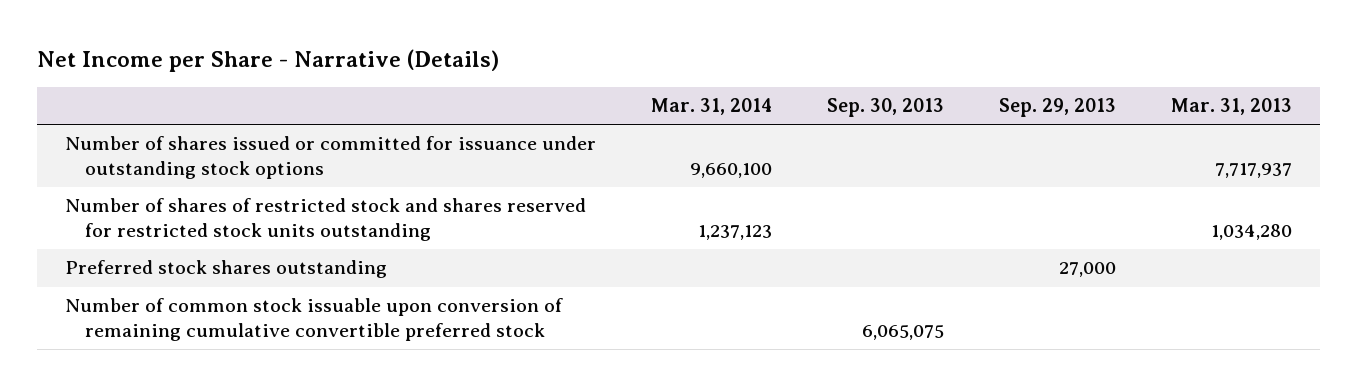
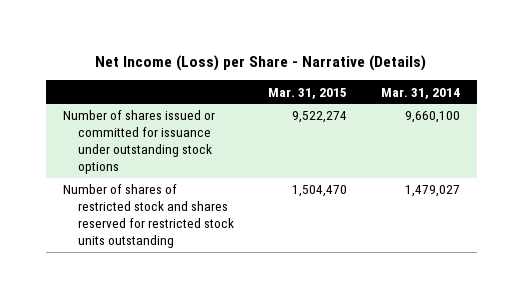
- Net Income per Share - Narrative (Details)
+ Net Income (Loss) per Share - Narrative (Details)
- | Mar. 31, 2014 | Sep. 30, 2013 | Sep. 29, 2013 | Mar. 31, 2013
+ | Mar. 31, 2015 | Mar. 31, 2014
- Number of shares of restricted stock and shares reserved for restricted stock units outstanding | 1,237,123 | | | 1,034,280
- Preferred stock shares outstanding | | | 27,000 |
- Number of common stock issuable upon conversion of remaining cumulative convertible preferred stock | | 6,065,075 | |
+ Number of shares of restricted stock and shares reserved for restricted stock units outstanding | 1,504,470 | 1,479,027

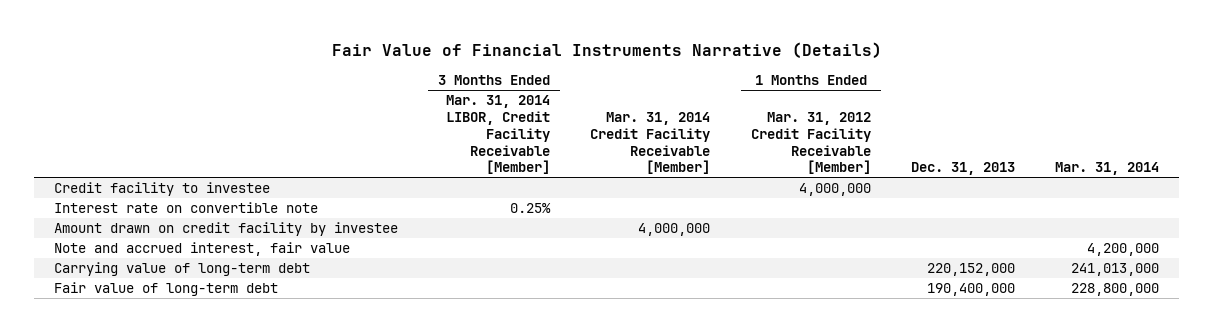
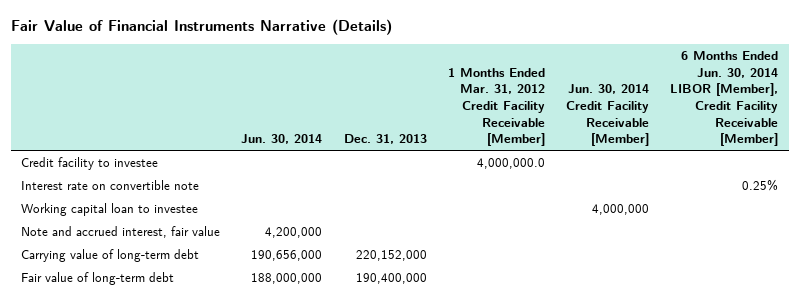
- | 3 Months Ended Mar. 31, 2014 LIBOR, Credit Facility Receivable [Member] | Mar. 31, 2014 Credit Facility Receivable [Member] | 1 Months Ended Mar. 31, 2012 Credit Facility Receivable [Member] | Dec. 31, 2013 | Mar. 31, 2014
+ | Jun. 30, 2014 | Dec. 31, 2013 | 1 Months Ended Mar. 31, 2012 Credit Facility Receivable [Member] | Jun. 30, 2014 Credit Facility Receivable [Member] | 6 Months Ended Jun. 30, 2014 LIBOR [Member], Credit Facility Receivable [Member]
- Credit facility to investee | | | 4,000,000 | |
+ Credit facility to investee | | | 4,000,000.0 | |
- Amount drawn on credit facility by investee | | 4,000,000 | | |
+ Working capital loan to investee | | | | 4,000,000 |

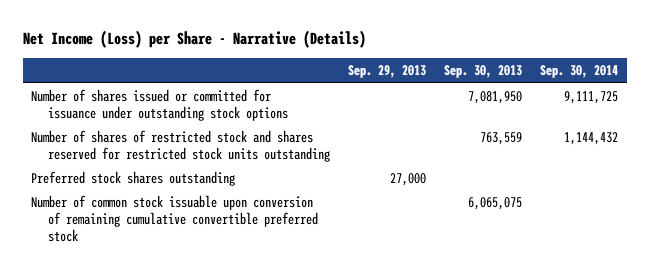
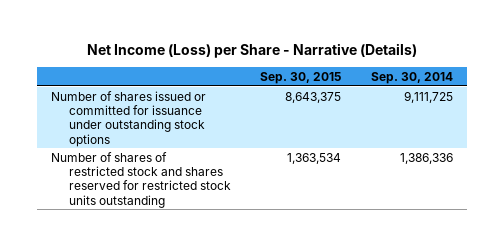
- | Sep. 29, 2013 | Sep. 30, 2013 | Sep. 30, 2014
+ | Sep. 30, 2015 | Sep. 30, 2014
- Number of shares of restricted stock and shares reserved for restricted stock units outstanding | | 763,559 | 1,144,432
- Preferred stock shares outstanding | 27,000 | |
- Number of common stock issuable upon conversion of remaining cumulative convertible preferred stock | | 6,065,075 |
+ Number of shares of restricted stock and shares reserved for restricted stock units outstanding | 1,363,534 | 1,386,336

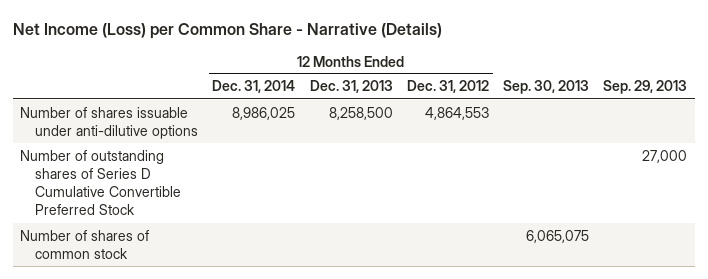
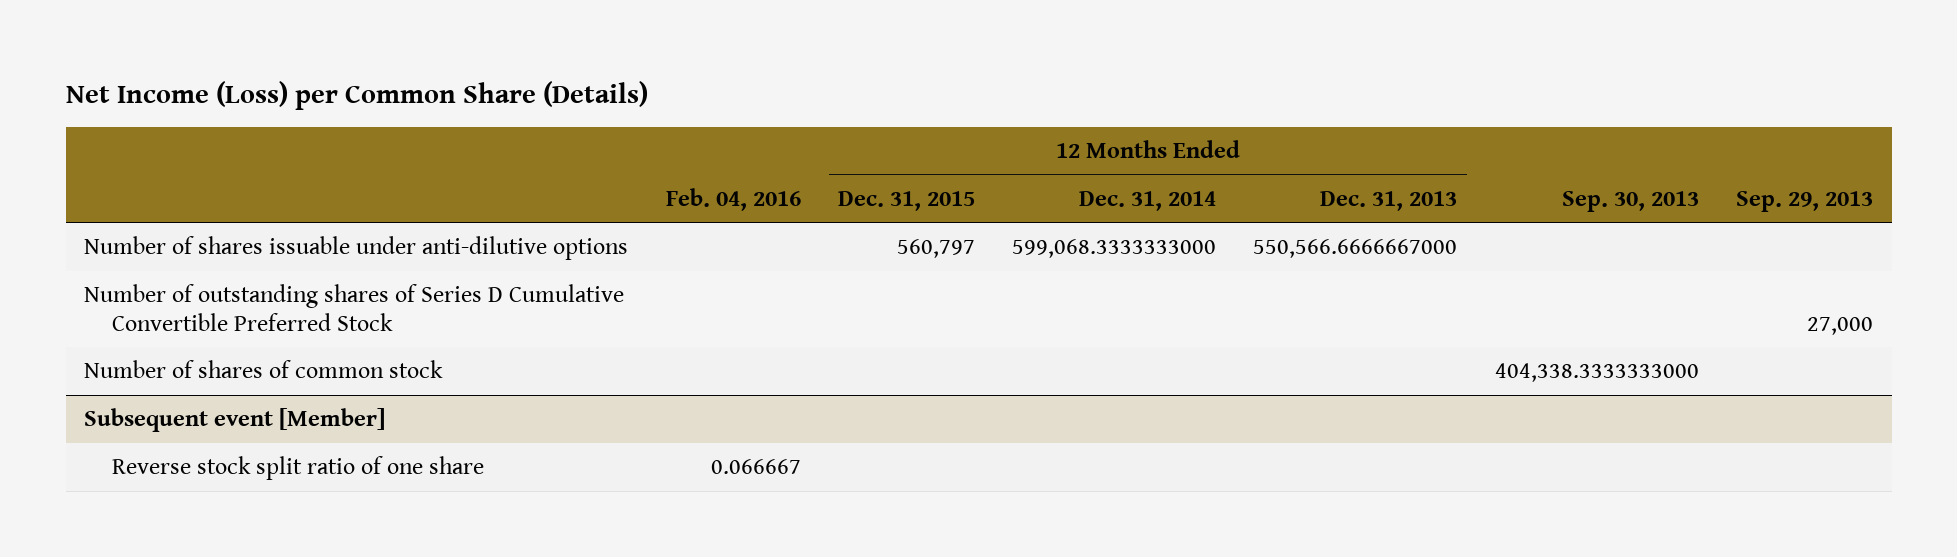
- Net Income (Loss) per Common Share - Narrative (Details)
+ Net Income (Loss) per Common Share (Details)
- | 12 Months Ended Dec. 31, 2014 | 12 Months Ended Dec. 31, 2013 | 12 Months Ended Dec. 31, 2012 | Sep. 30, 2013 | Sep. 29, 2013
+ | Feb. 04, 2016 | 12 Months Ended Dec. 31, 2015 | 12 Months Ended Dec. 31, 2014 | 12 Months Ended Dec. 31, 2013 | Sep. 30, 2013 | Sep. 29, 2013
- Number of shares issuable under anti-dilutive options | 8,986,025 | 8,258,500 | 4,864,553 | |
+ Number of shares issuable under anti-dilutive options | | 560,797 | 599,068.3333333000 | 550,566.6666667000 | |
- Number of shares of common stock | | | | 6,065,075 |
+ Number of shares of common stock | | | | | 404,338.3333333000 |
+ Subsequent event [Member]
+ Reverse stock split ratio of one share | 0.066667 | | | | |

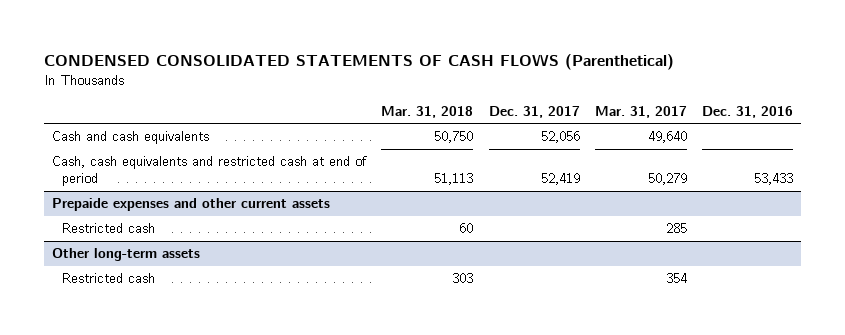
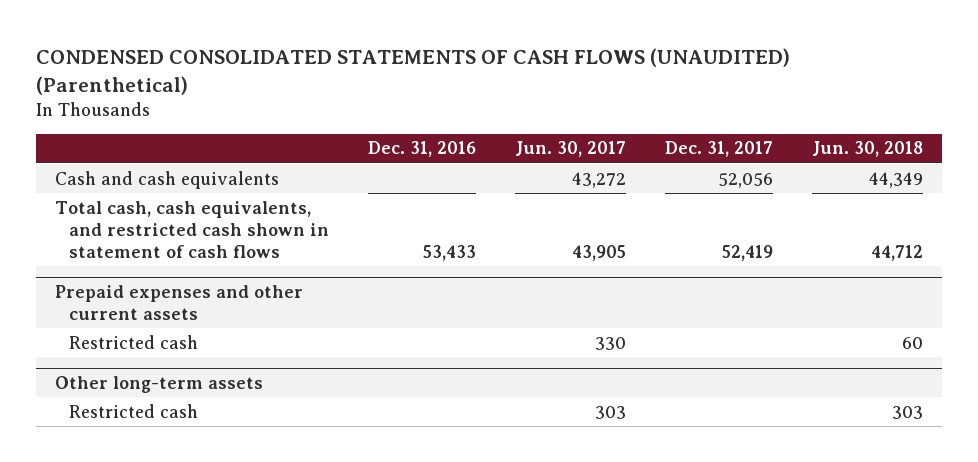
- CONDENSED CONSOLIDATED STATEMENTS OF CASH FLOWS (Parenthetical)
+ CONDENSED CONSOLIDATED STATEMENTS OF CASH FLOWS (UNAUDITED) (Parenthetical)
- | Mar. 31, 2018 | Dec. 31, 2017 | Mar. 31, 2017 | Dec. 31, 2016
+ | Dec. 31, 2016 | Jun. 30, 2017 | Dec. 31, 2017 | Jun. 30, 2018
- Cash, cash equivalents and restricted cash at end of period | 51,113 | 52,419 | 50,279 | 53,433
- Prepaide expenses and other current assets
+ Total cash, cash equivalents, and restricted cash shown in statement of cash flows | 53,433 | 43,905 | 52,419 | 44,712
+ Prepaid expenses and other current assets

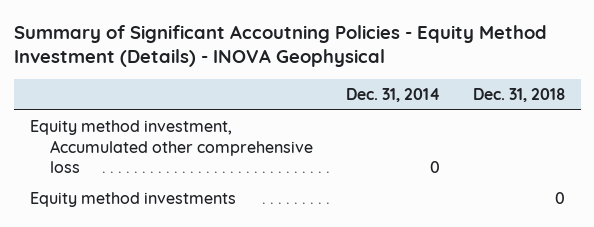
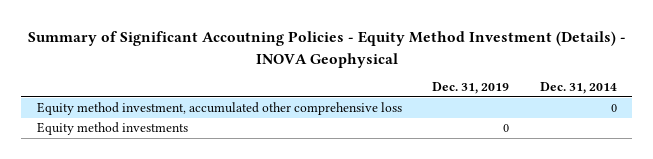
- | Dec. 31, 2014 | Dec. 31, 2018
+ | Dec. 31, 2019 | Dec. 31, 2014
- Equity method investment, Accumulated other comprehensive loss | 0 |
+ Equity method investment, accumulated other comprehensive loss | | 0

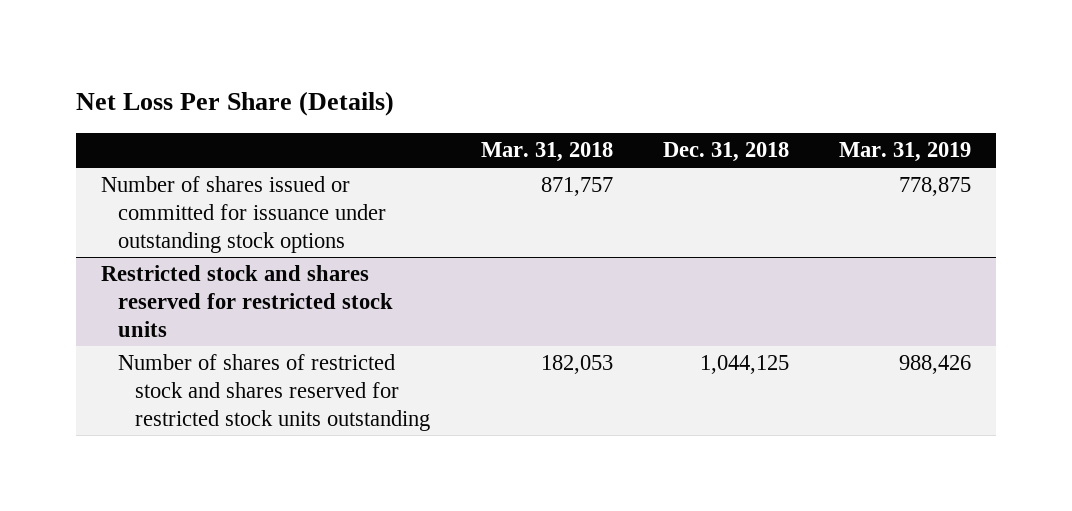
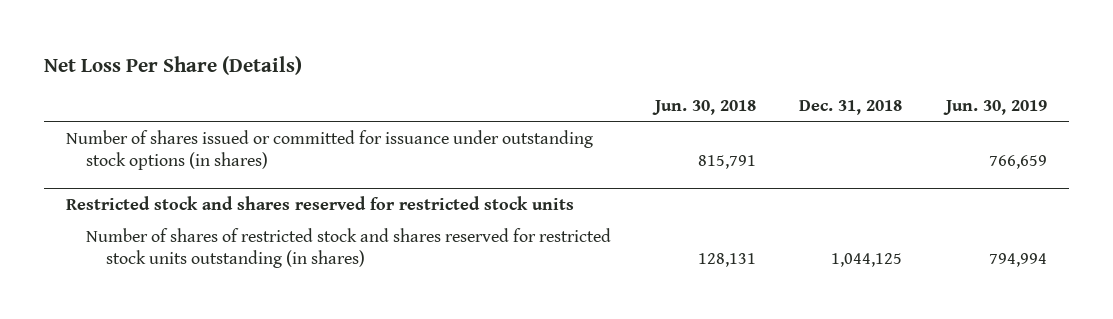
- | Mar. 31, 2018 | Dec. 31, 2018 | Mar. 31, 2019
+ | Jun. 30, 2018 | Dec. 31, 2018 | Jun. 30, 2019
- Number of shares issued or committed for issuance under outstanding stock options | 871,757 | | 778,875
+ Number of shares issued or committed for issuance under outstanding stock options (in shares) | 815,791 | | 766,659
@ Restricted stock and shares reserved for restricted stock units
- Number of shares of restricted stock and shares reserved for restricted stock units outstanding | 182,053 | 1,044,125 | 988,426
+ Number of shares of restricted stock and shares reserved for restricted stock units outstanding (in shares) | 128,131 | 1,044,125 | 794,994

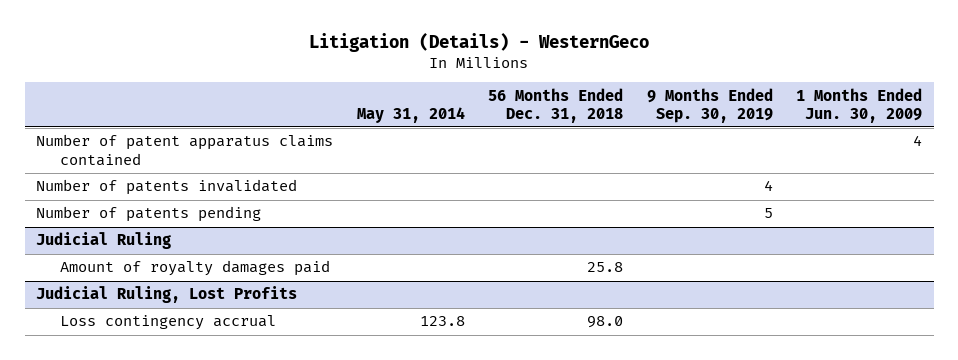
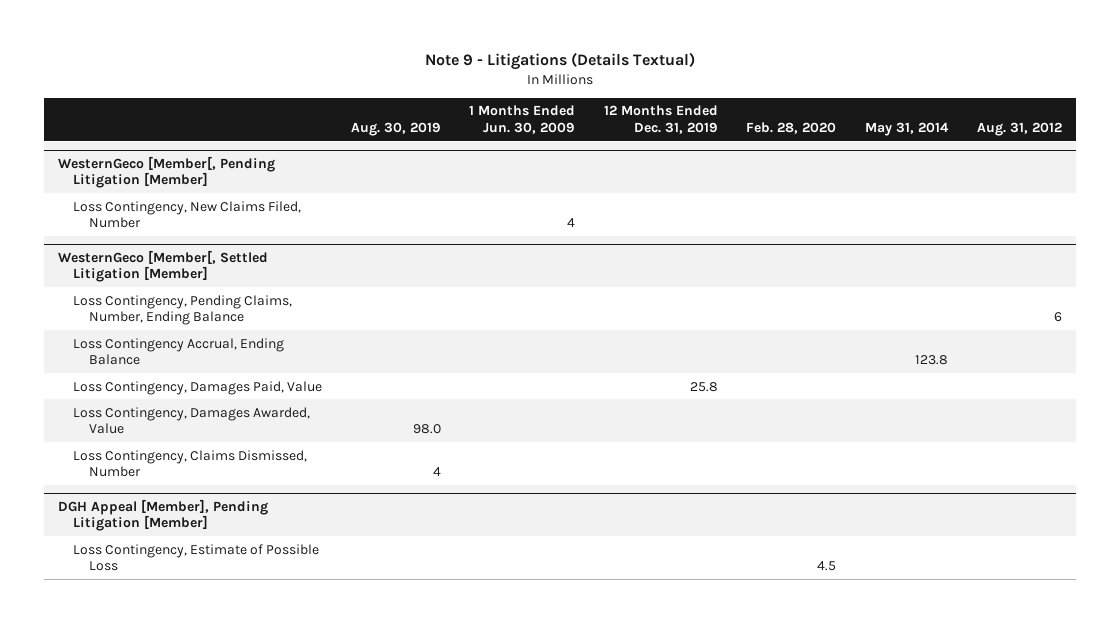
- Litigation (Details) - WesternGeco
+ Note 9 - Litigations (Details Textual)
- | May 31, 2014 | 56 Months Ended Dec. 31, 2018 | 9 Months Ended Sep. 30, 2019 | 1 Months Ended Jun. 30, 2009
+ | Aug. 30, 2019 | 1 Months Ended Jun. 30, 2009 | 12 Months Ended Dec. 31, 2019 | Feb. 28, 2020 | May 31, 2014 | Aug. 31, 2012
- Number of patent apparatus claims contained | | | | 4
- Number of patents invalidated | | | 4 |
- Number of patents pending | | | 5 |
- Judicial Ruling
- Amount of royalty damages paid | | 25.8 | |
- Judicial Ruling, Lost Profits
- Loss contingency accrual | 123.8 | 98.0 | |
+ WesternGeco [Member[, Pending Litigation [Member]
+ Loss Contingency, New Claims Filed, Number | | 4 | | | |
+ WesternGeco [Member[, Settled Litigation [Member]
+ Loss Contingency, Pending Claims, Number, Ending Balance | | | | | | 6
+ Loss Contingency Accrual, Ending Balance | | | | | 123.8 |
+ Loss Contingency, Damages Paid, Value | | | 25.8 | | |
+ Loss Contingency, Damages Awarded, Value | 98.0 | | | | |
+ Loss Contingency, Claims Dismissed, Number | 4 | | | | |
+ DGH Appeal [Member], Pending Litigation [Member]
+ Loss Contingency, Estimate of Possible Loss | | | | 4.5 | |

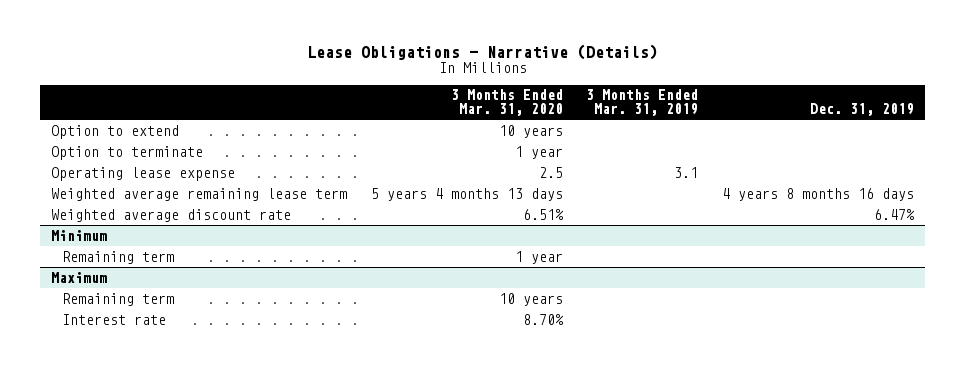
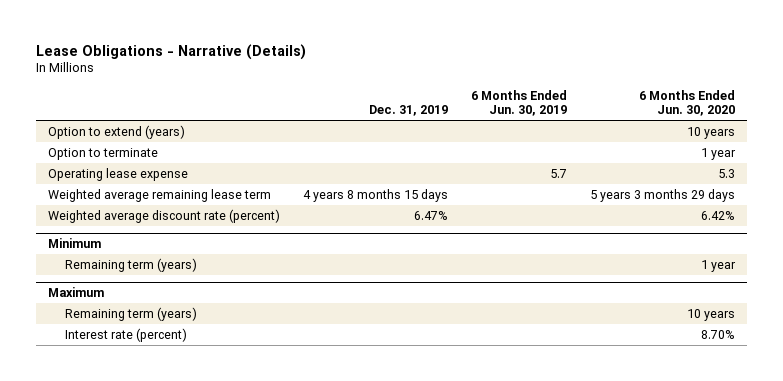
- | 3 Months Ended Mar. 31, 2020 | 3 Months Ended Mar. 31, 2019 | Dec. 31, 2019
+ | Dec. 31, 2019 | 6 Months Ended Jun. 30, 2019 | 6 Months Ended Jun. 30, 2020
- Option to extend | 10 years | |
+ Option to extend (years) | | | 10 years
- Weighted average remaining lease term | 5 years 4 months 13 days | | 4 years 8 months 16 days
- Weighted average discount rate | 6.51% | | 6.47%
+ Weighted average remaining lease term | 4 years 8 months 15 days | | 5 years 3 months 29 days
+ Weighted average discount rate (percent) | 6.47% | | 6.42%
@ Minimum
- Remaining term | 1 year | |
+ Remaining term (years) | | | 1 year
@ Maximum
- Remaining term | 10 years | |
- Interest rate | 8.70% | |
+ Remaining term (years) | | | 10 years
+ Interest rate (percent) | | | 8.70%

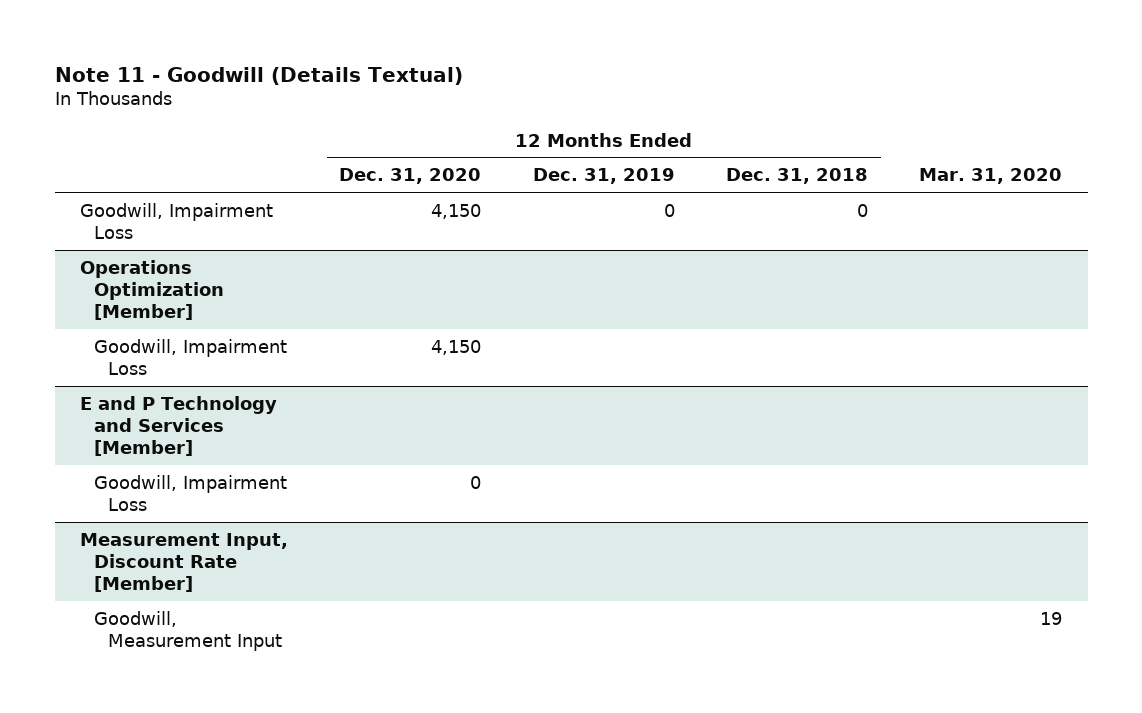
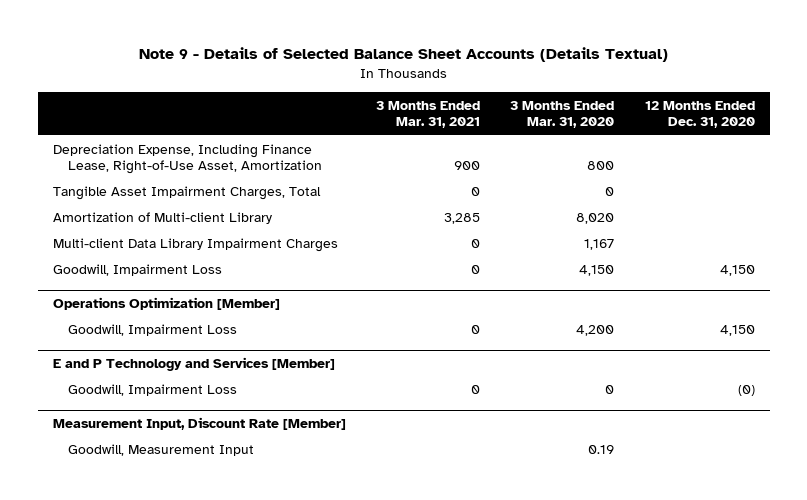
- Note 11 - Goodwill (Details Textual)
+ Note 9 - Details of Selected Balance Sheet Accounts (Details Textual)
- | 12 Months Ended Dec. 31, 2020 | 12 Months Ended Dec. 31, 2019 | 12 Months Ended Dec. 31, 2018 | Mar. 31, 2020
+ | 3 Months Ended Mar. 31, 2021 | 3 Months Ended Mar. 31, 2020 | 12 Months Ended Dec. 31, 2020
+ Depreciation Expense, Including Finance Lease, Right-of-Use Asset, Amortization | 900 | 800 |
+ Tangible Asset Impairment Charges, Total | 0 | 0 |
+ Amortization of Multi-client Library | 3,285 | 8,020 |
+ Multi-client Data Library Impairment Charges | 0 | 1,167 |
@ E and P Technology and Services [Member]
- Goodwill, Impairment Loss | 0 | | |
+ Goodwill, Impairment Loss | 0 | 0 | (0)

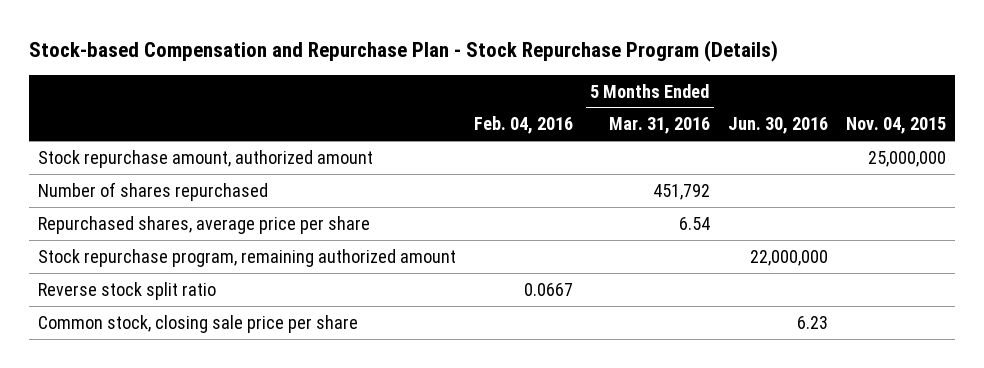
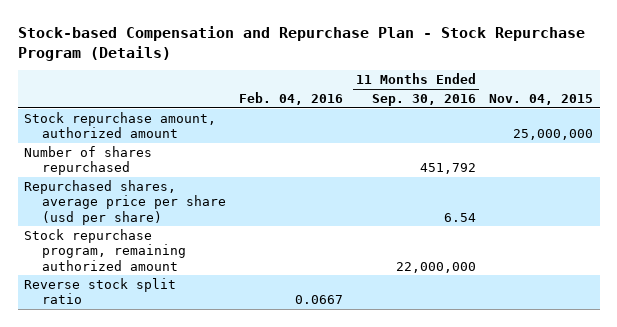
- | Feb. 04, 2016 | 5 Months Ended Mar. 31, 2016 | Jun. 30, 2016 | Nov. 04, 2015
+ | Feb. 04, 2016 | 11 Months Ended Sep. 30, 2016 | Nov. 04, 2015
- Repurchased shares, average price per share | | 6.54 | |
+ Repurchased shares, average price per share (usd per share) | | 6.54 |
- Common stock, closing sale price per share | | | 6.23 |

